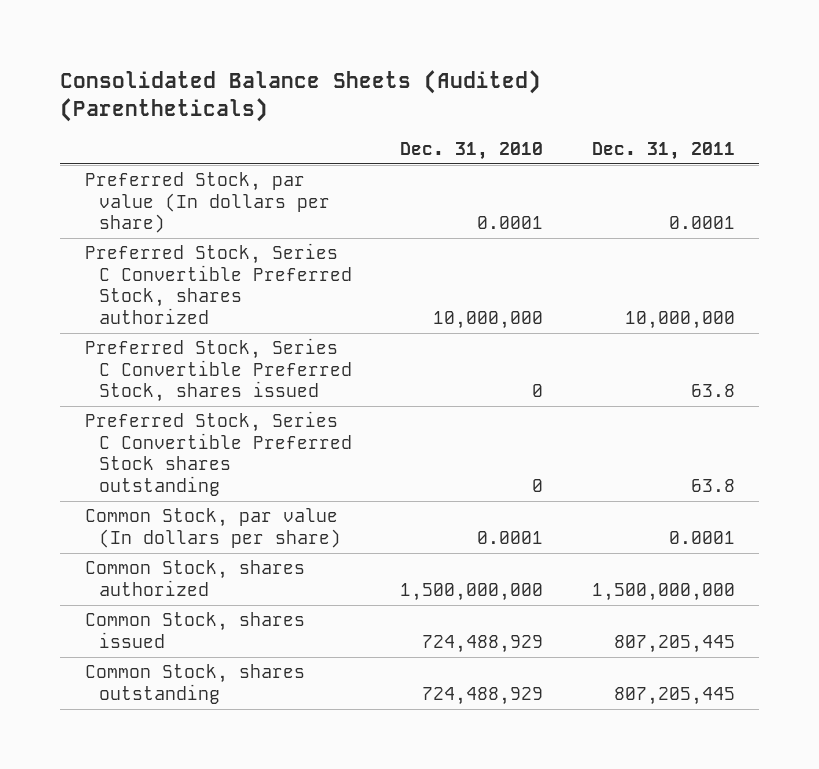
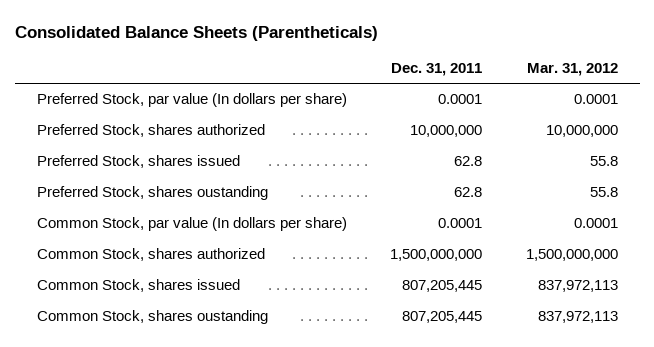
- Consolidated Balance Sheets (Audited) (Parentheticals)
+ Consolidated Balance Sheets (Parentheticals)
- | Dec. 31, 2010 | Dec. 31, 2011
+ | Dec. 31, 2011 | Mar. 31, 2012
- Preferred Stock, Series C Convertible Preferred Stock, shares authorized | 10,000,000 | 10,000,000
- Preferred Stock, Series C Convertible Preferred Stock, shares issued | 0 | 63.8
- Preferred Stock, Series C Convertible Preferred Stock shares outstanding | 0 | 63.8
+ Preferred Stock, shares authorized | 10,000,000 | 10,000,000
+ Preferred Stock, shares issued | 62.8 | 55.8
+ Preferred Stock, shares oustanding | 62.8 | 55.8
- Common Stock, shares outstanding | 724,488,929 | 807,205,445
+ Common Stock, shares oustanding | 807,205,445 | 837,972,113

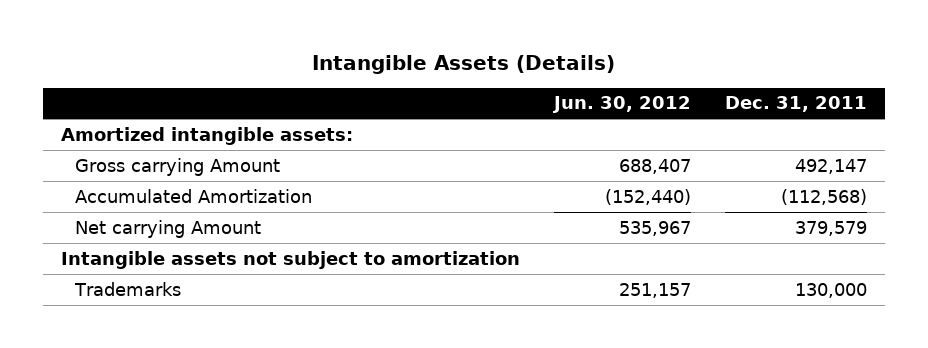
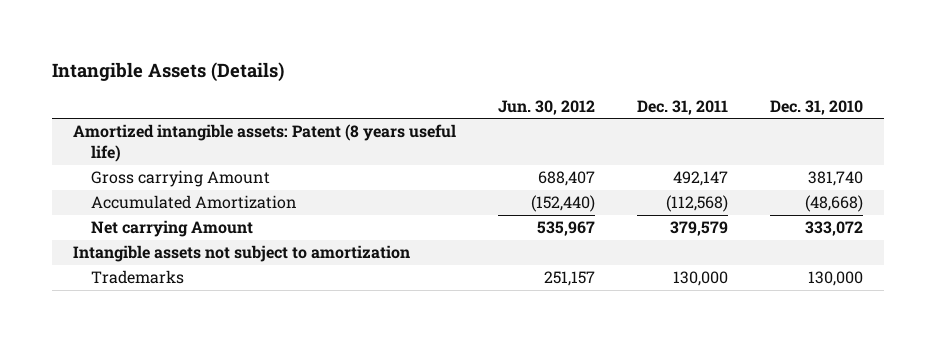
- | Jun. 30, 2012 | Dec. 31, 2011
+ | Jun. 30, 2012 | Dec. 31, 2011 | Dec. 31, 2010
- Amortized intangible assets:
+ Amortized intangible assets: Patent (8 years useful life)

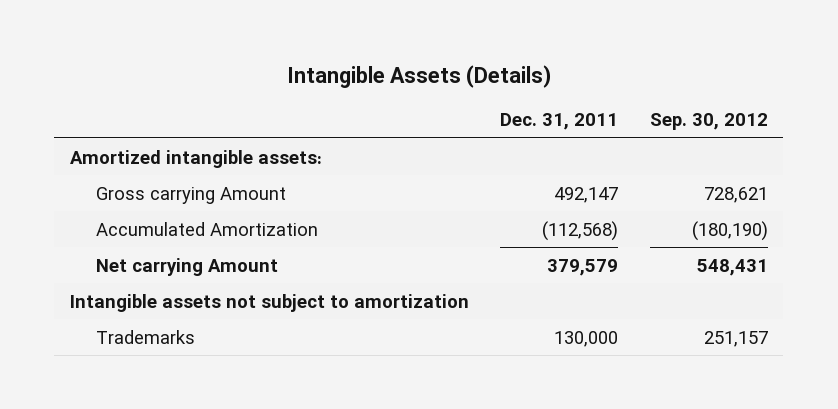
- | Jun. 30, 2012 | Dec. 31, 2011 | Dec. 31, 2010
+ | Dec. 31, 2011 | Sep. 30, 2012
- Amortized intangible assets: Patent (8 years useful life)
+ Amortized intangible assets:

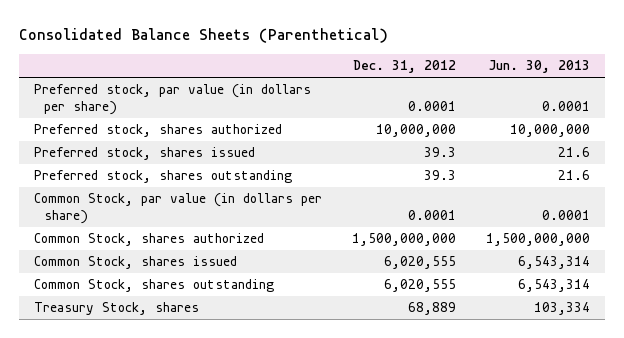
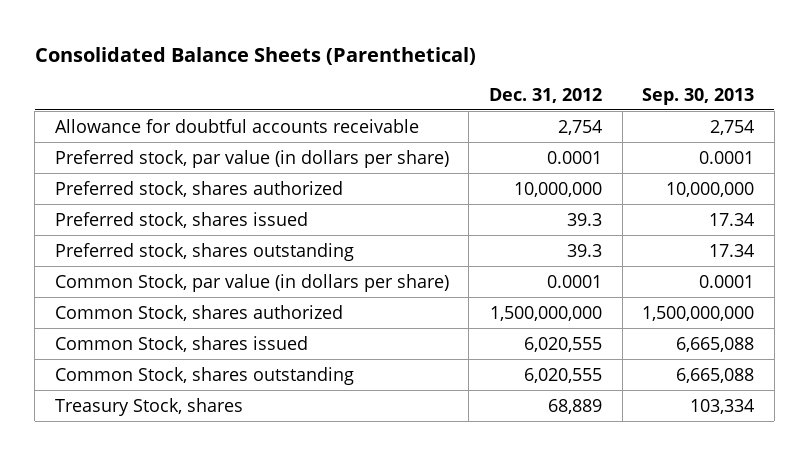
- | Dec. 31, 2012 | Jun. 30, 2013
+ | Dec. 31, 2012 | Sep. 30, 2013
+ Allowance for doubtful accounts receivable | 2,754 | 2,754

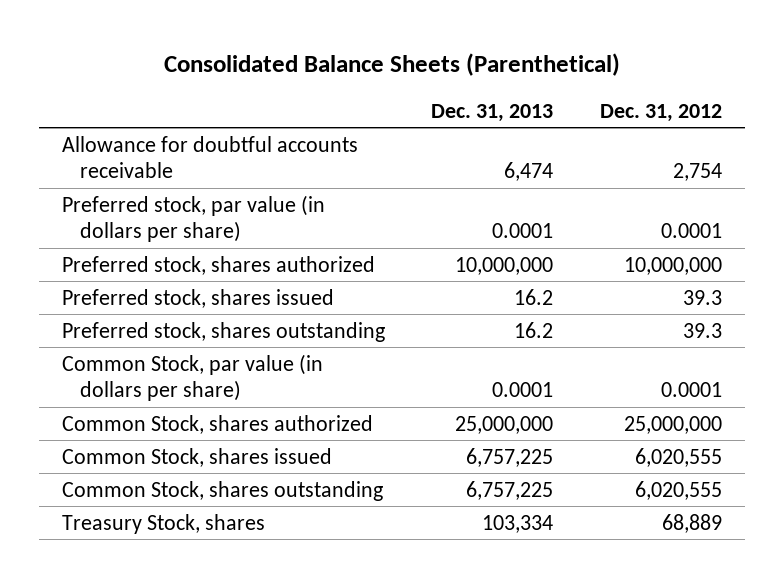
- | Dec. 31, 2012 | Sep. 30, 2013
+ | Dec. 31, 2013 | Dec. 31, 2012
- Common Stock, shares authorized | 1,500,000,000 | 1,500,000,000
+ Common Stock, shares authorized | 25,000,000 | 25,000,000

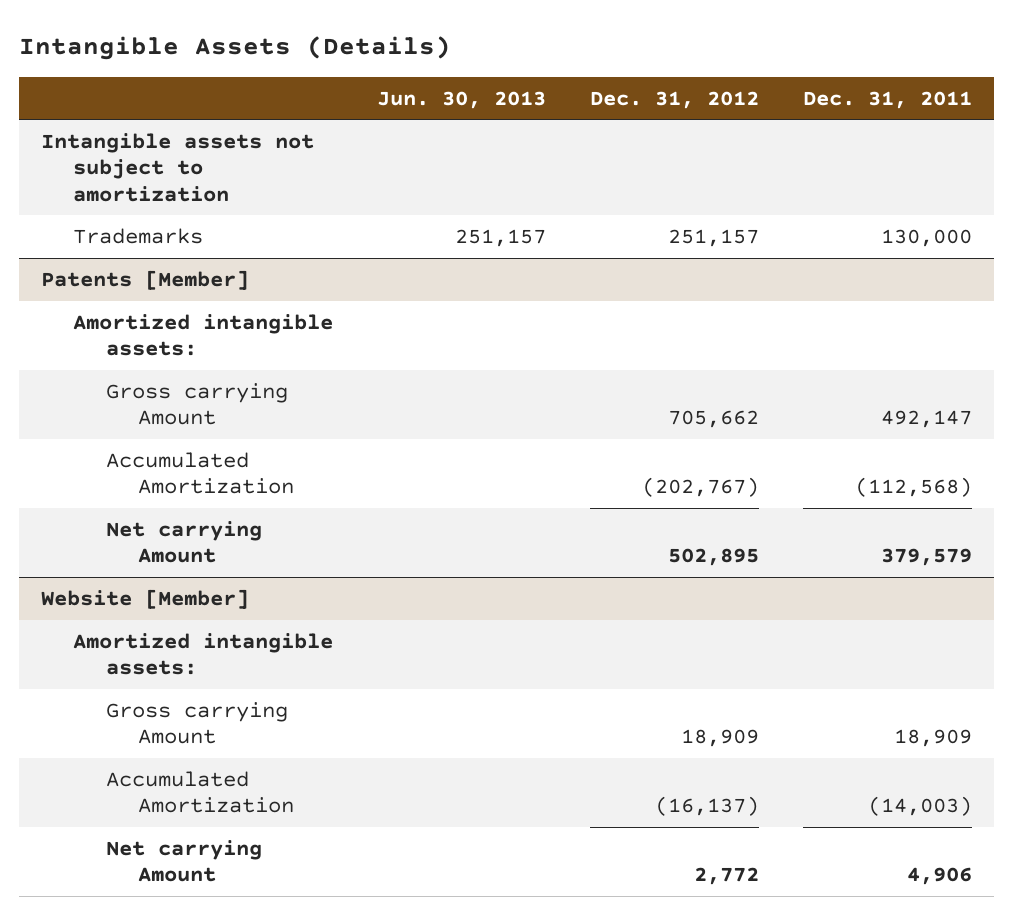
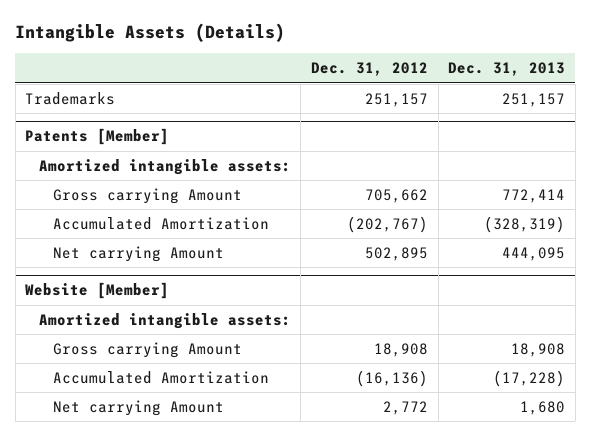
- | Jun. 30, 2013 | Dec. 31, 2012 | Dec. 31, 2011
+ | Dec. 31, 2012 | Dec. 31, 2013
- Intangible assets not subject to amortization
@ Website [Member]
- Gross carrying Amount | | 18,909 | 18,909
- Accumulated Amortization | | (16,137) | (14,003)
+ Gross carrying Amount | 18,908 | 18,908
+ Accumulated Amortization | (16,136) | (17,228)

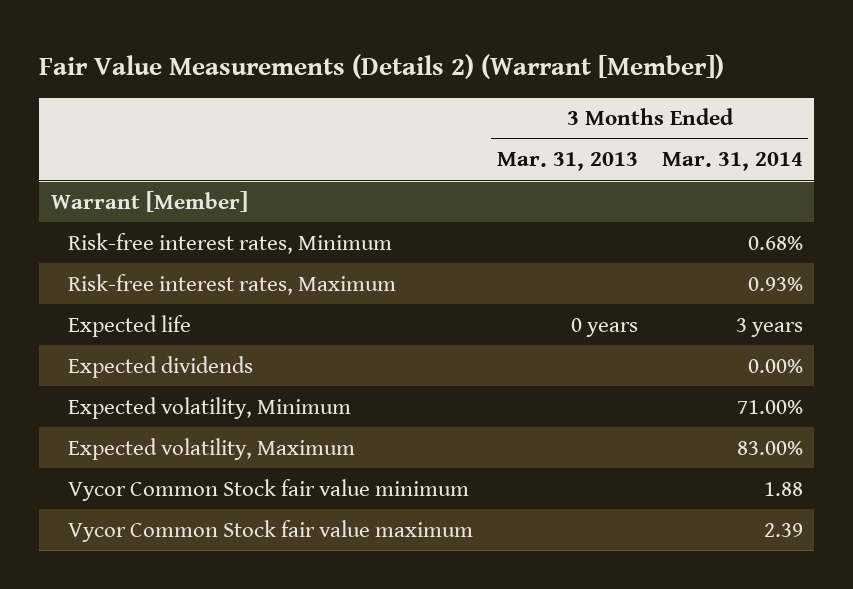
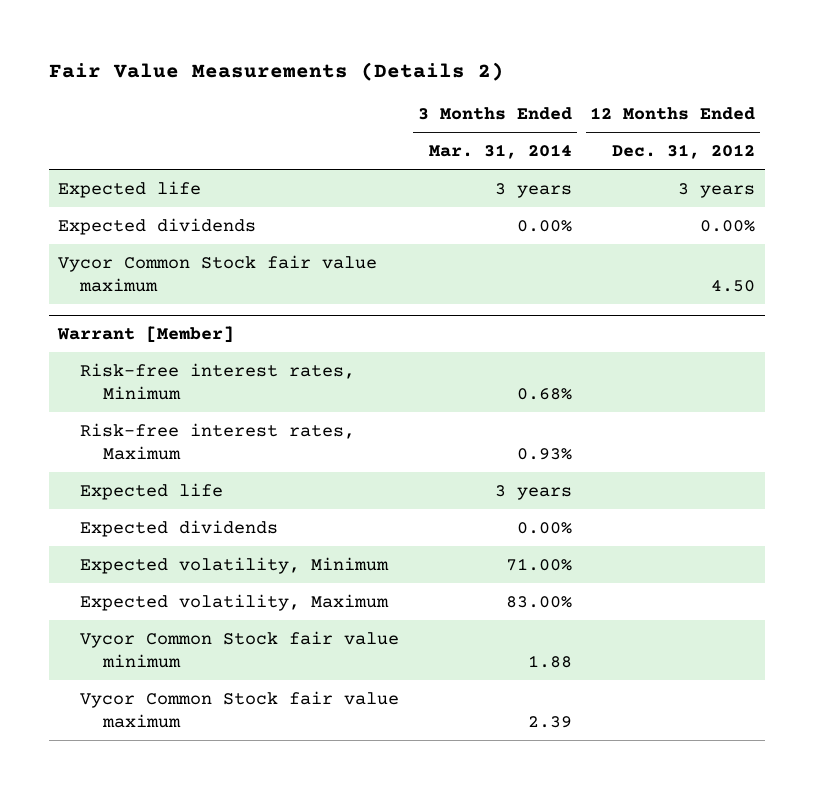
- Fair Value Measurements (Details 2) (Warrant [Member])
+ Fair Value Measurements (Details 2)
- | 3 Months Ended Mar. 31, 2013 | 3 Months Ended Mar. 31, 2014
+ | 3 Months Ended Mar. 31, 2014 | 12 Months Ended Dec. 31, 2012
+ Expected life | 3 years | 3 years
+ Expected dividends | 0.00% | 0.00%
+ Vycor Common Stock fair value maximum | | 4.50

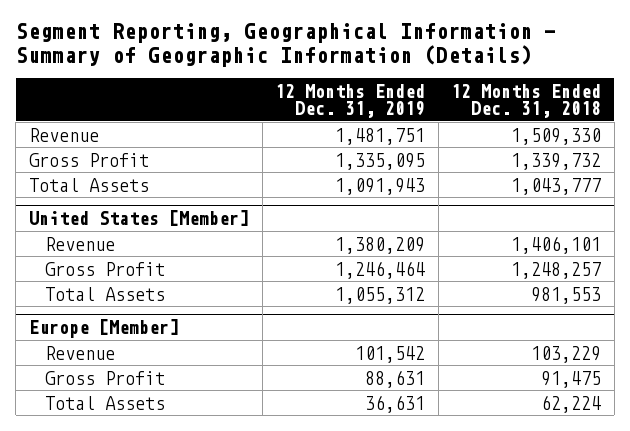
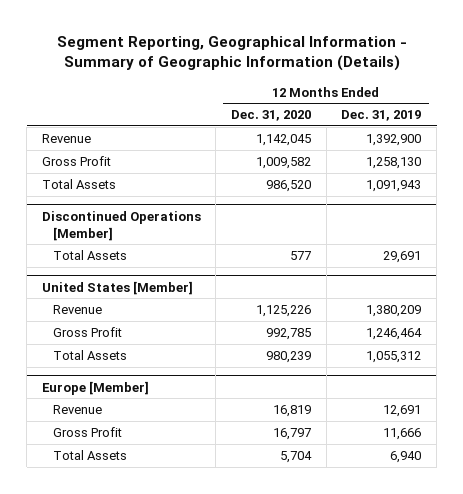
- | 12 Months Ended Dec. 31, 2019 | 12 Months Ended Dec. 31, 2018
+ | 12 Months Ended Dec. 31, 2020 | 12 Months Ended Dec. 31, 2019
- Revenue | 1,481,751 | 1,509,330
- Gross Profit | 1,335,095 | 1,339,732
+ Revenue | 1,142,045 | 1,392,900
+ Gross Profit | 1,009,582 | 1,258,130
+ Discontinued Operations [Member]
+ Total Assets | 577 | 29,691
@ Europe [Member]
- Revenue | 101,542 | 103,229
- Gross Profit | 88,631 | 91,475
- Total Assets | 36,631 | 62,224
+ Revenue | 16,819 | 12,691
+ Gross Profit | 16,797 | 11,666
+ Total Assets | 5,704 | 6,940

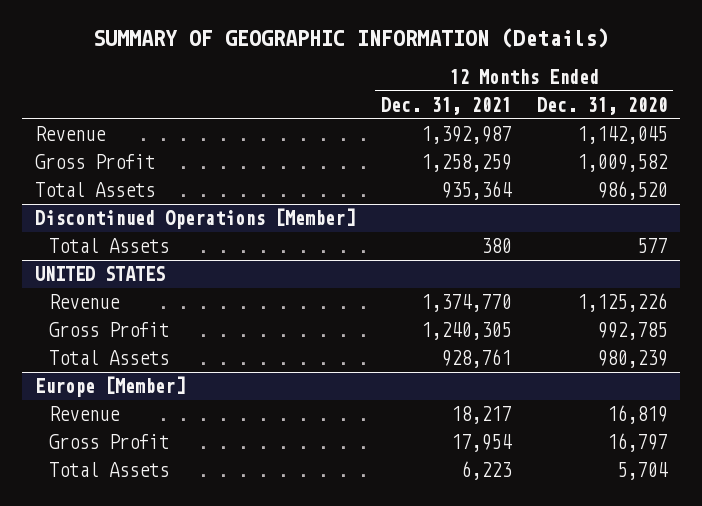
- Segment Reporting, Geographical Information - Summary of Geographic Information (Details)
+ SUMMARY OF GEOGRAPHIC INFORMATION (Details)
- | 12 Months Ended Dec. 31, 2020 | 12 Months Ended Dec. 31, 2019
+ | 12 Months Ended Dec. 31, 2021 | 12 Months Ended Dec. 31, 2020
- United States [Member]
+ UNITED STATES

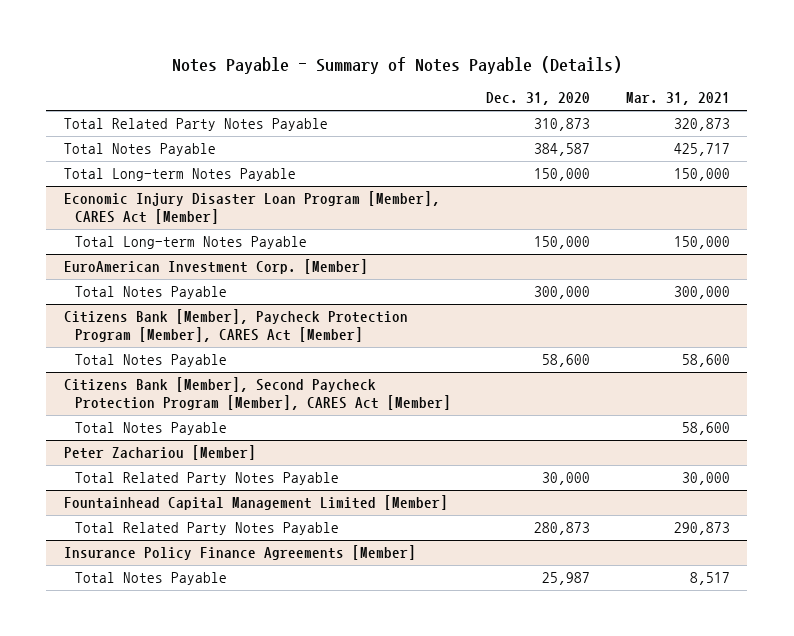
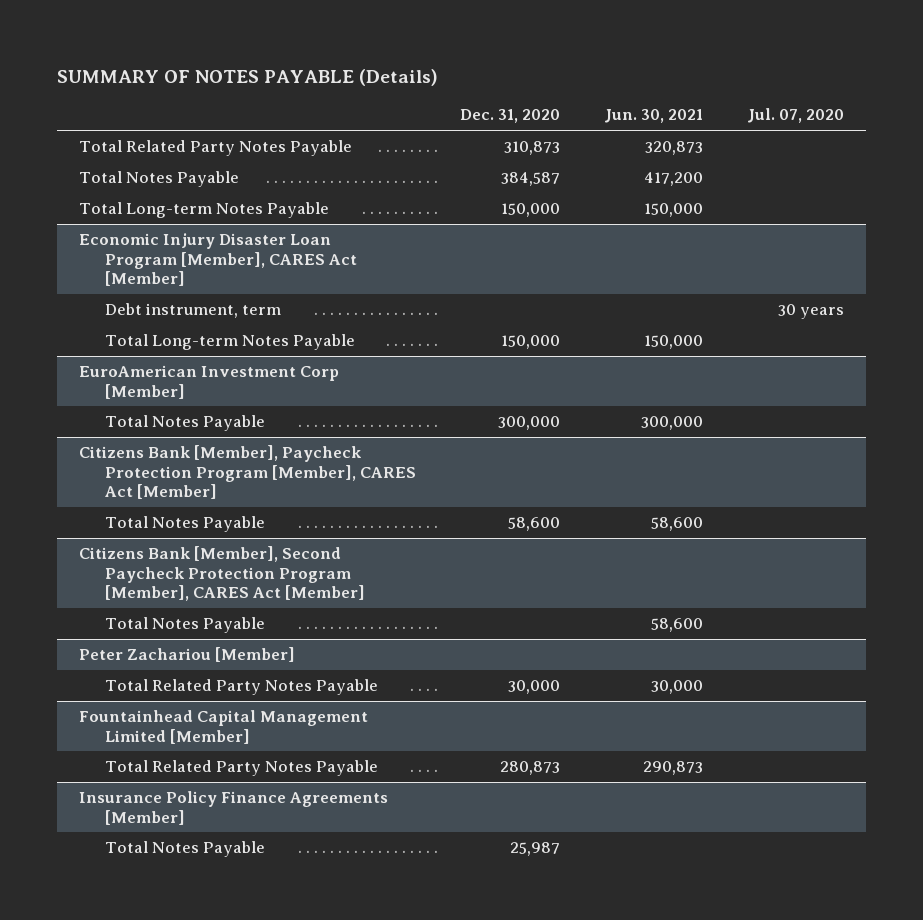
- Notes Payable - Summary of Notes Payable (Details)
+ SUMMARY OF NOTES PAYABLE (Details)
- | Dec. 31, 2020 | Mar. 31, 2021
+ | Dec. 31, 2020 | Jun. 30, 2021 | Jul. 07, 2020
@ Economic Injury Disaster Loan Program [Member], CARES Act [Member]
+ Debt instrument, term | | | 30 years
- EuroAmerican Investment Corp. [Member]
+ EuroAmerican Investment Corp [Member]

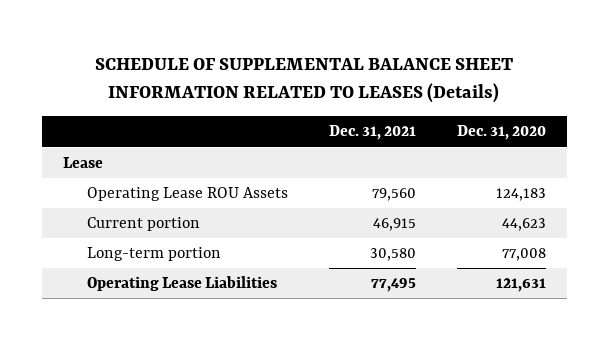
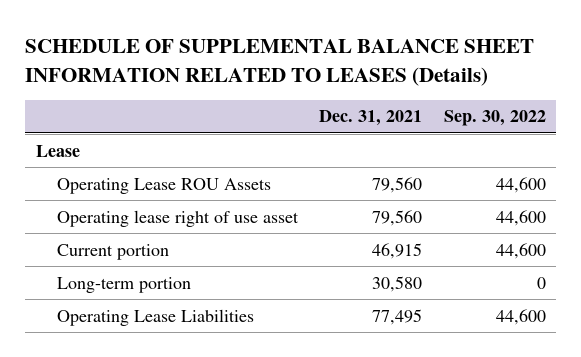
- | Dec. 31, 2021 | Dec. 31, 2020
+ | Dec. 31, 2021 | Sep. 30, 2022
+ Operating lease right of use asset | 79,560 | 44,600

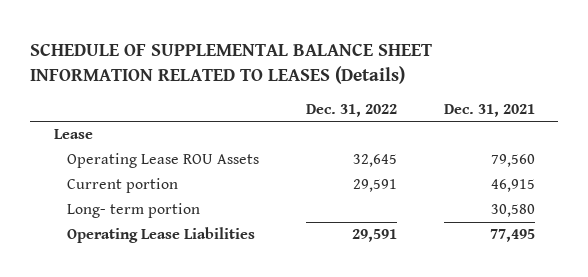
- | Dec. 31, 2021 | Sep. 30, 2022
+ | Dec. 31, 2022 | Dec. 31, 2021
- Operating lease right of use asset | 79,560 | 44,600
- Long-term portion | 30,580 | 0
+ Long- term portion | | 30,580

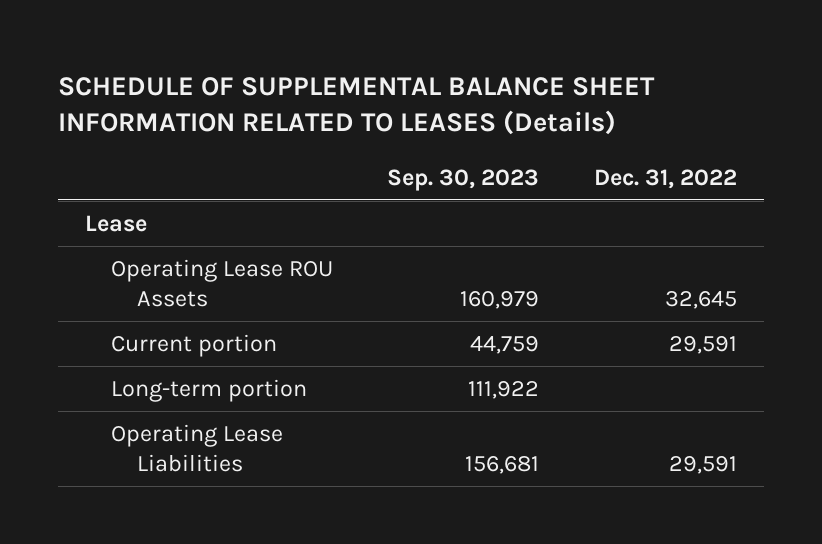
- | Dec. 31, 2022 | Dec. 31, 2021
+ | Sep. 30, 2023 | Dec. 31, 2022
- Long- term portion | | 30,580
+ Long-term portion | 111,922 |

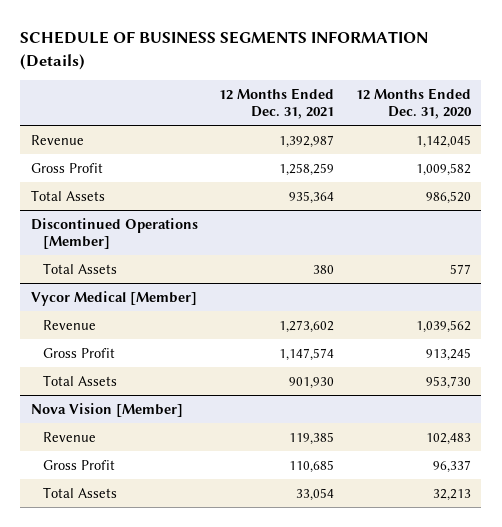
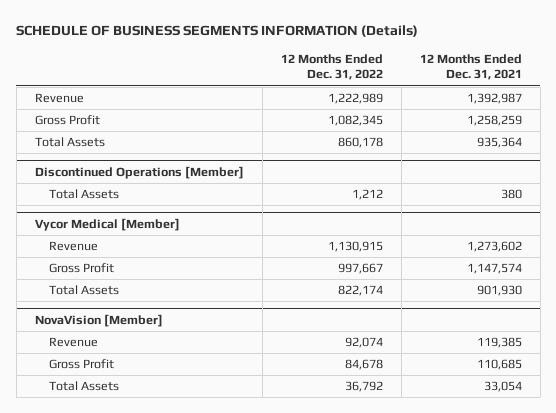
- | 12 Months Ended Dec. 31, 2021 | 12 Months Ended Dec. 31, 2020
+ | 12 Months Ended Dec. 31, 2022 | 12 Months Ended Dec. 31, 2021
- Nova Vision [Member]
+ NovaVision [Member]

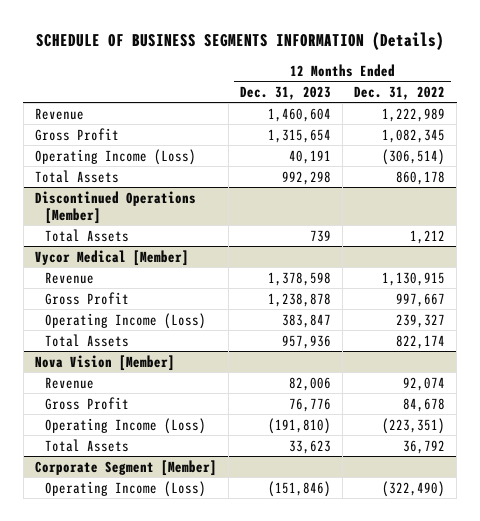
- | 12 Months Ended Dec. 31, 2022 | 12 Months Ended Dec. 31, 2021
+ | 12 Months Ended Dec. 31, 2023 | 12 Months Ended Dec. 31, 2022
+ Operating Income (Loss) | 40,191 | (306,514)
@ Vycor Medical [Member]
+ Operating Income (Loss) | 383,847 | 239,327
- NovaVision [Member]
+ Nova Vision [Member]
+ Operating Income (Loss) | (191,810) | (223,351)
+ Corporate Segment [Member]
+ Operating Income (Loss) | (151,846) | (322,490)

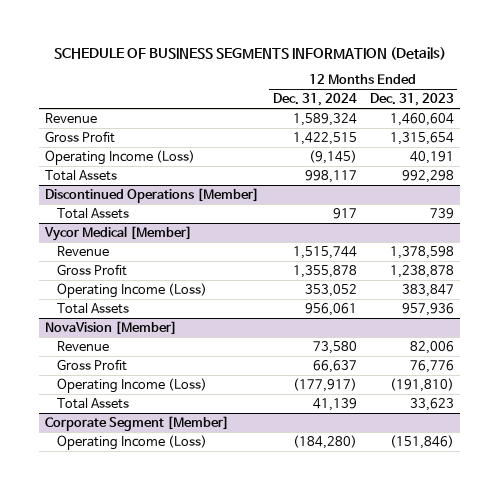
- | 12 Months Ended Dec. 31, 2023 | 12 Months Ended Dec. 31, 2022
+ | 12 Months Ended Dec. 31, 2024 | 12 Months Ended Dec. 31, 2023
- Nova Vision [Member]
+ NovaVision [Member]

